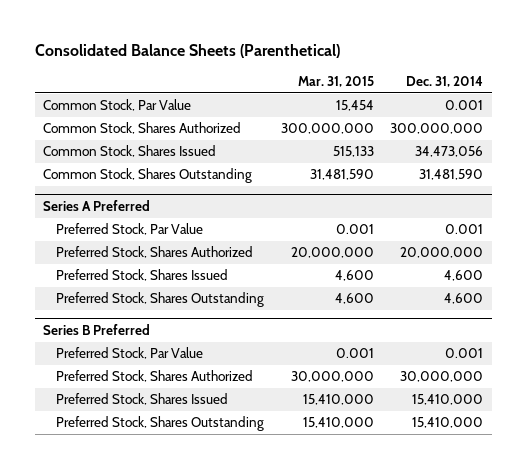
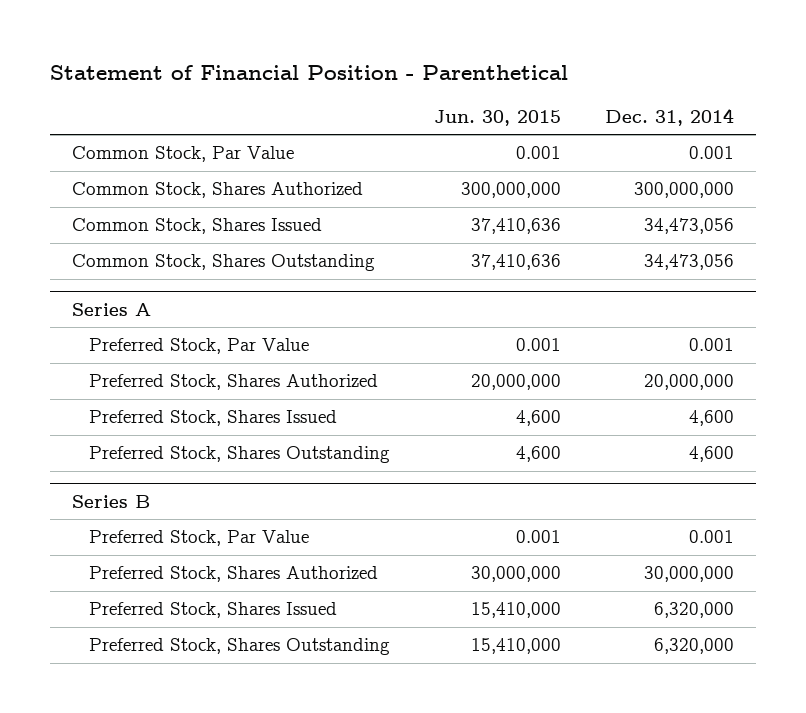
- Consolidated Balance Sheets (Parenthetical)
+ Statement of Financial Position - Parenthetical
- | Mar. 31, 2015 | Dec. 31, 2014
+ | Jun. 30, 2015 | Dec. 31, 2014
- Common Stock, Shares Outstanding | 31,481,590 | 31,481,590
- Series A Preferred
+ Common Stock, Shares Outstanding | 37,410,636 | 34,473,056
+ Series A
- Series B Preferred
+ Series B
- Preferred Stock, Shares Issued | 15,410,000 | 15,410,000
- Preferred Stock, Shares Outstanding | 15,410,000 | 15,410,000
+ Preferred Stock, Shares Issued | 15,410,000 | 6,320,000
+ Preferred Stock, Shares Outstanding | 15,410,000 | 6,320,000

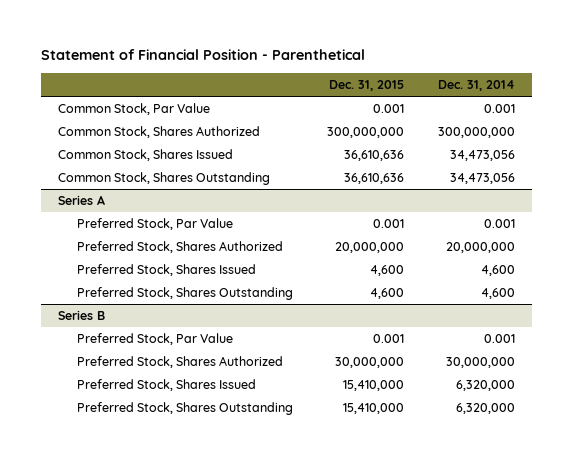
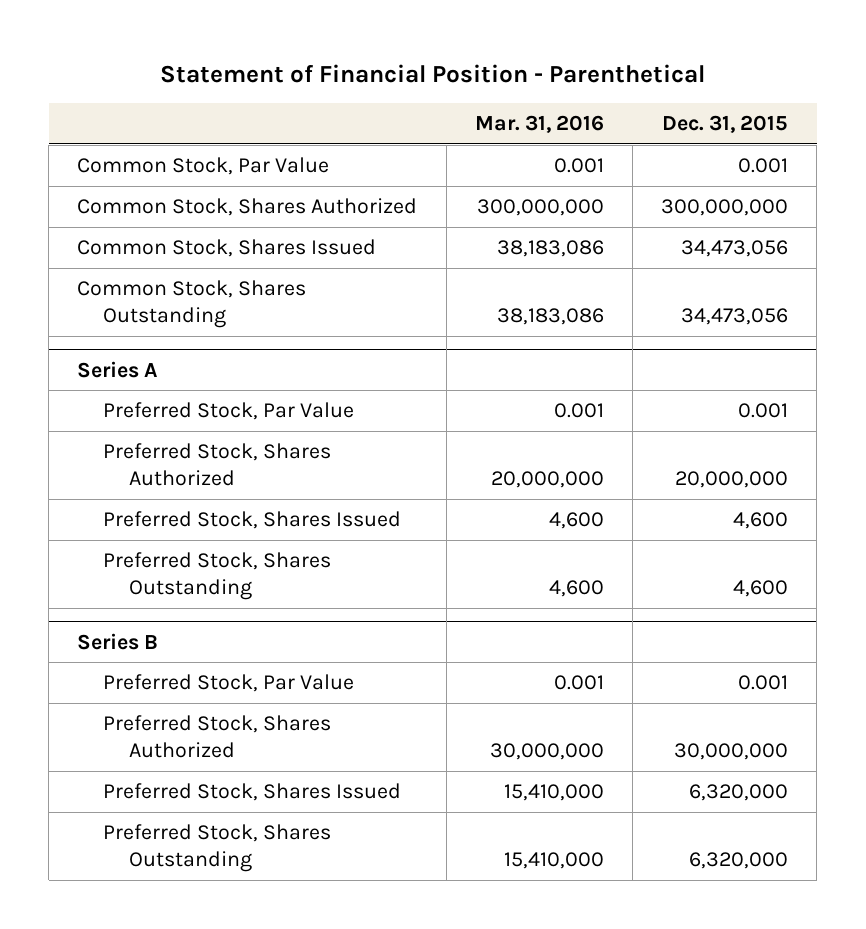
- | Dec. 31, 2015 | Dec. 31, 2014
+ | Mar. 31, 2016 | Dec. 31, 2015
- Common Stock, Shares Issued | 36,610,636 | 34,473,056
- Common Stock, Shares Outstanding | 36,610,636 | 34,473,056
+ Common Stock, Shares Issued | 38,183,086 | 34,473,056
+ Common Stock, Shares Outstanding | 38,183,086 | 34,473,056
@ Series B
- Preferred Stock, Shares Issued | 15,410,000 | 6,320,000
- Preferred Stock, Shares Outstanding | 15,410,000 | 6,320,000
+ Preferred Stock, Shares Issued | 15,410,000 | 6,320,000
+ Preferred Stock, Shares Outstanding | 15,410,000 | 6,320,000

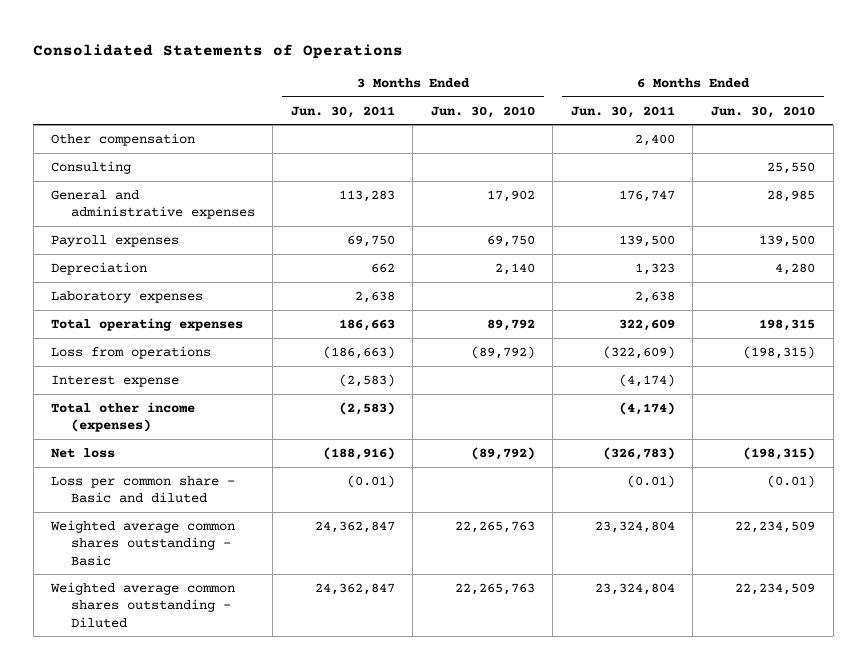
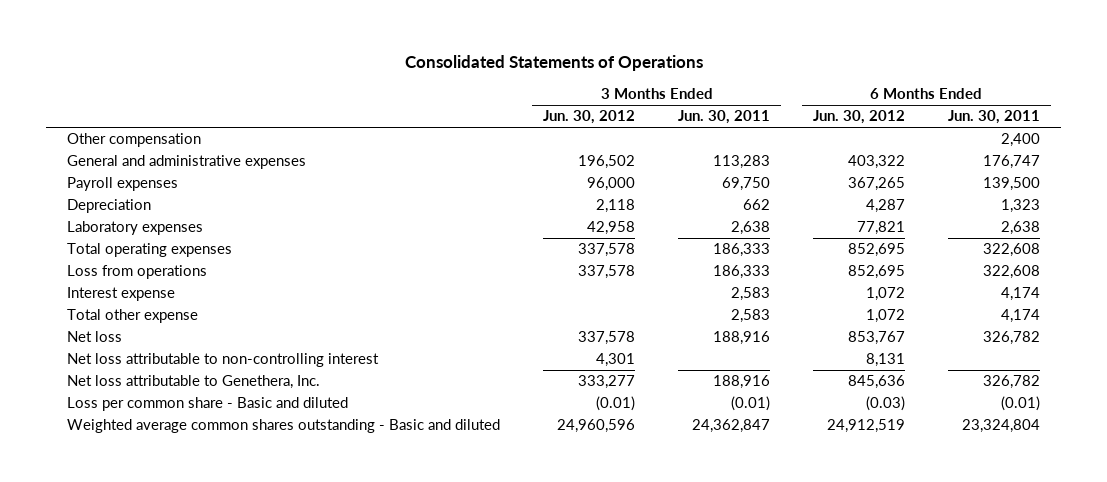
- | 3 Months Ended Jun. 30, 2011 | 3 Months Ended Jun. 30, 2010 | 6 Months Ended Jun. 30, 2011 | 6 Months Ended Jun. 30, 2010
+ | 3 Months Ended Jun. 30, 2012 | 3 Months Ended Jun. 30, 2011 | 6 Months Ended Jun. 30, 2012 | 6 Months Ended Jun. 30, 2011
- Consulting | | | | 25,550
- Total operating expenses | 186,663 | 89,792 | 322,609 | 198,315
- Loss from operations | (186,663) | (89,792) | (322,609) | (198,315)
- Interest expense | (2,583) | | (4,174) |
- Total other income (expenses) | (2,583) | | (4,174) |
- Net loss | (188,916) | (89,792) | (326,783) | (198,315)
+ Total operating expenses | 337,578 | 186,333 | 852,695 | 322,608
+ Loss from operations | 337,578 | 186,333 | 852,695 | 322,608
+ Interest expense | | 2,583 | 1,072 | 4,174
+ Total other expense | | 2,583 | 1,072 | 4,174
+ Net loss | 337,578 | 188,916 | 853,767 | 326,782
+ Net loss attributable to non-controlling interest | 4,301 | | 8,131 |
+ Net loss attributable to Genethera, Inc. | 333,277 | 188,916 | 845,636 | 326,782
- Weighted average common shares outstanding - Basic | 24,362,847 | 22,265,763 | 23,324,804 | 22,234,509
- Weighted average common shares outstanding - Diluted | 24,362,847 | 22,265,763 | 23,324,804 | 22,234,509
+ Weighted average common shares outstanding - Basic and diluted | 24,960,596 | 24,362,847 | 24,912,519 | 23,324,804

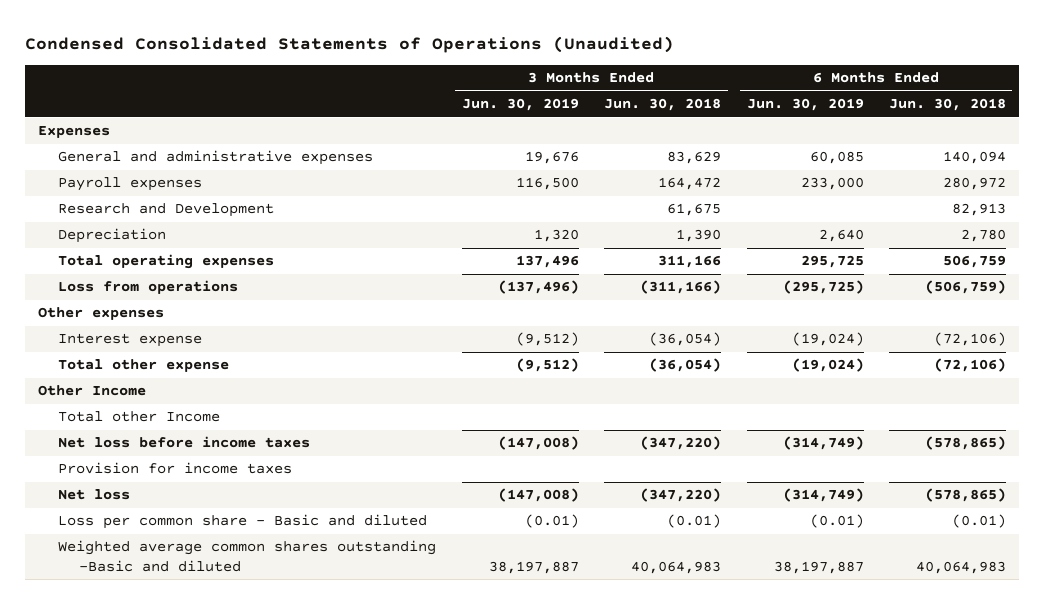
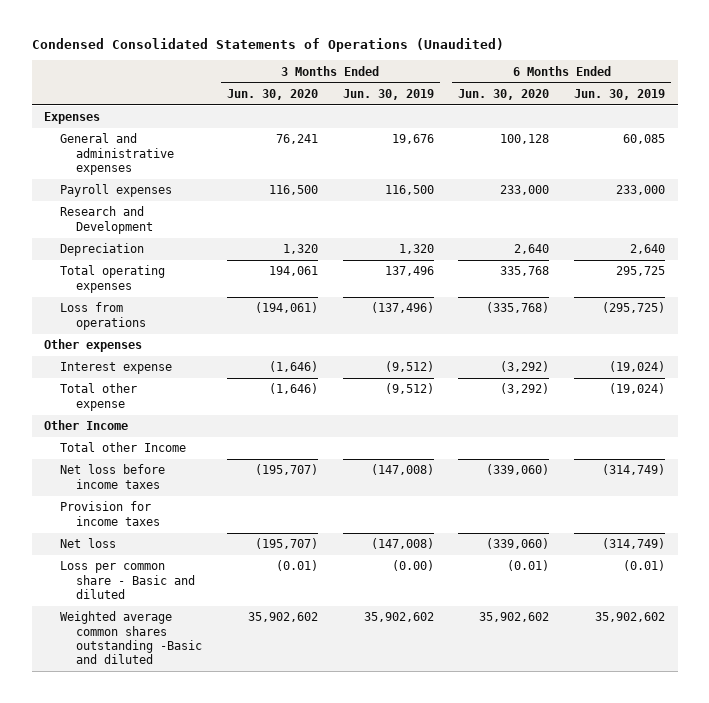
- | 3 Months Ended Jun. 30, 2019 | 3 Months Ended Jun. 30, 2018 | 6 Months Ended Jun. 30, 2019 | 6 Months Ended Jun. 30, 2018
+ | 3 Months Ended Jun. 30, 2020 | 3 Months Ended Jun. 30, 2019 | 6 Months Ended Jun. 30, 2020 | 6 Months Ended Jun. 30, 2019
- Loss per common share - Basic and diluted | (0.01) | (0.01) | (0.01) | (0.01)
- Weighted average common shares outstanding -Basic and diluted | 38,197,887 | 40,064,983 | 38,197,887 | 40,064,983
+ Loss per common share - Basic and diluted | (0.01) | (0.00) | (0.01) | (0.01)
+ Weighted average common shares outstanding -Basic and diluted | 35,902,602 | 35,902,602 | 35,902,602 | 35,902,602

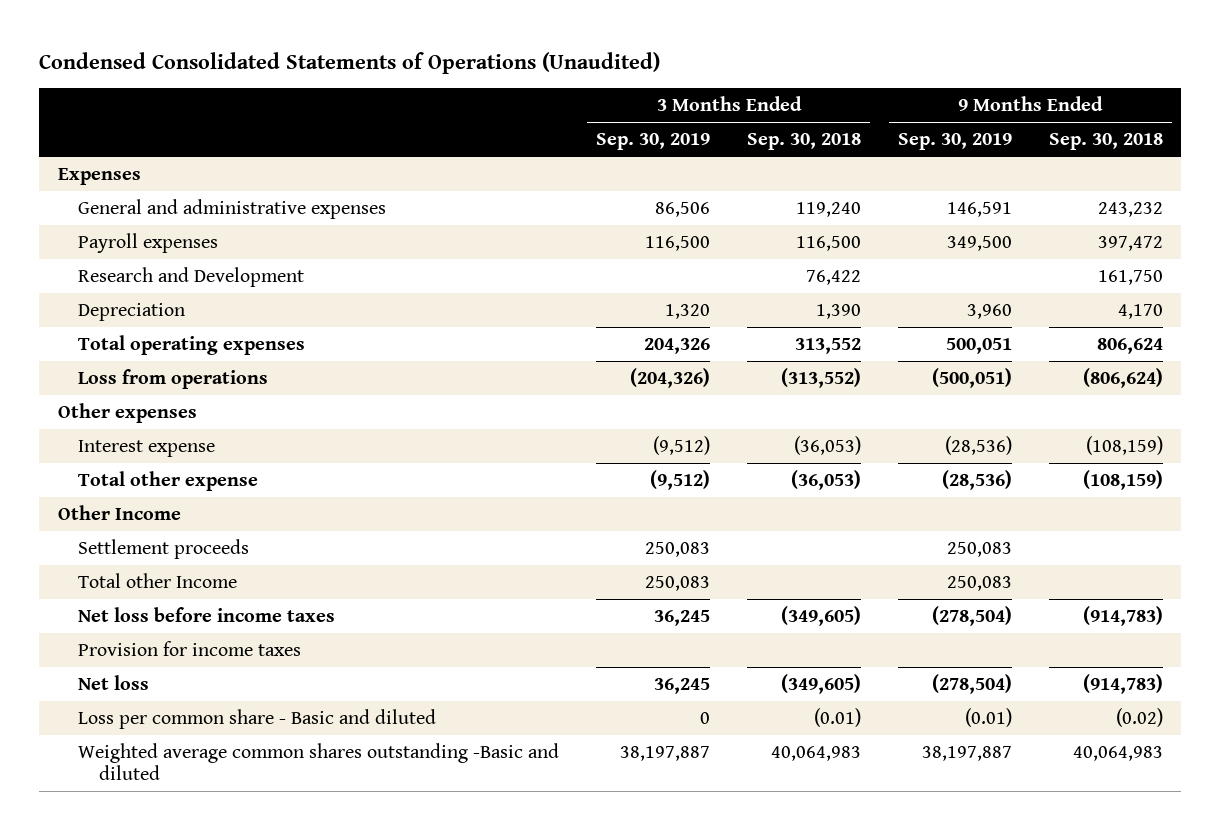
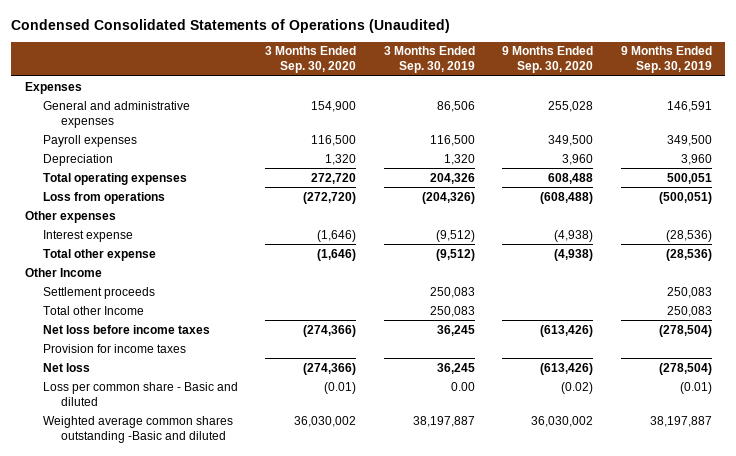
- | 3 Months Ended Sep. 30, 2019 | 3 Months Ended Sep. 30, 2018 | 9 Months Ended Sep. 30, 2019 | 9 Months Ended Sep. 30, 2018
+ | 3 Months Ended Sep. 30, 2020 | 3 Months Ended Sep. 30, 2019 | 9 Months Ended Sep. 30, 2020 | 9 Months Ended Sep. 30, 2019
- Research and Development | | 76,422 | | 161,750
- Loss per common share - Basic and diluted | 0 | (0.01) | (0.01) | (0.02)
+ Loss per common share - Basic and diluted | (0.01) | 0.00 | (0.02) | (0.01)

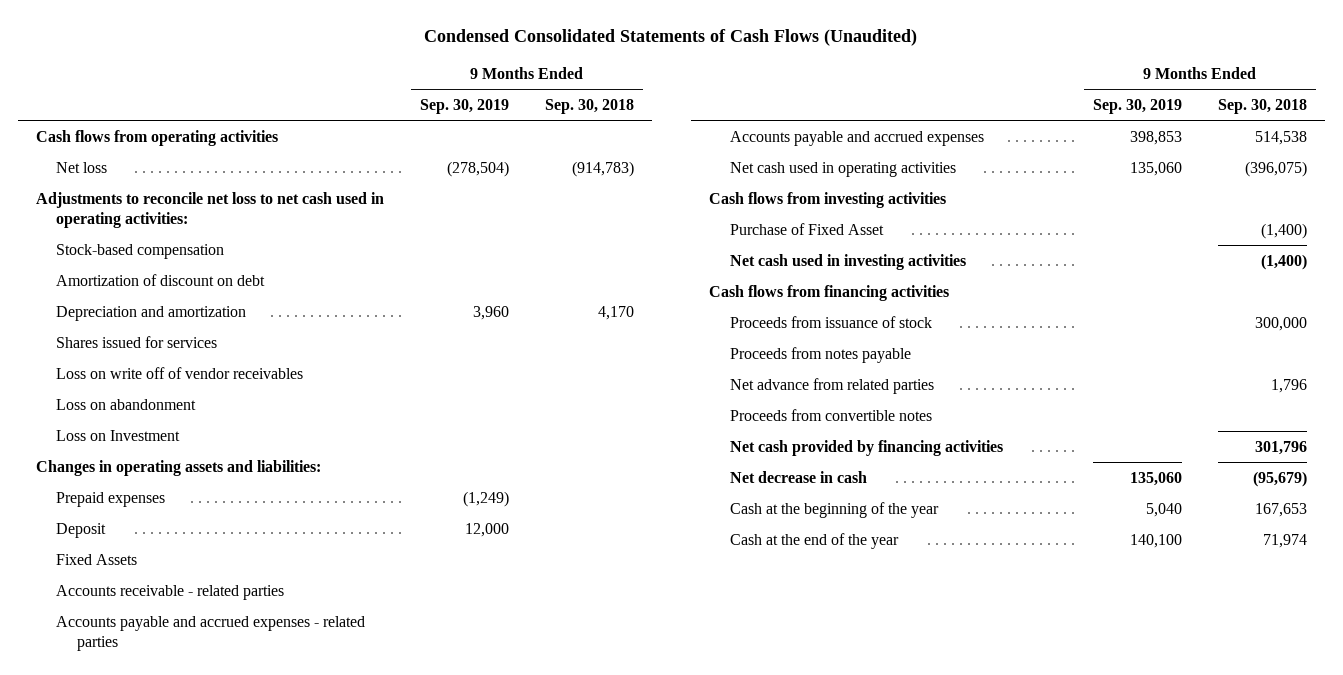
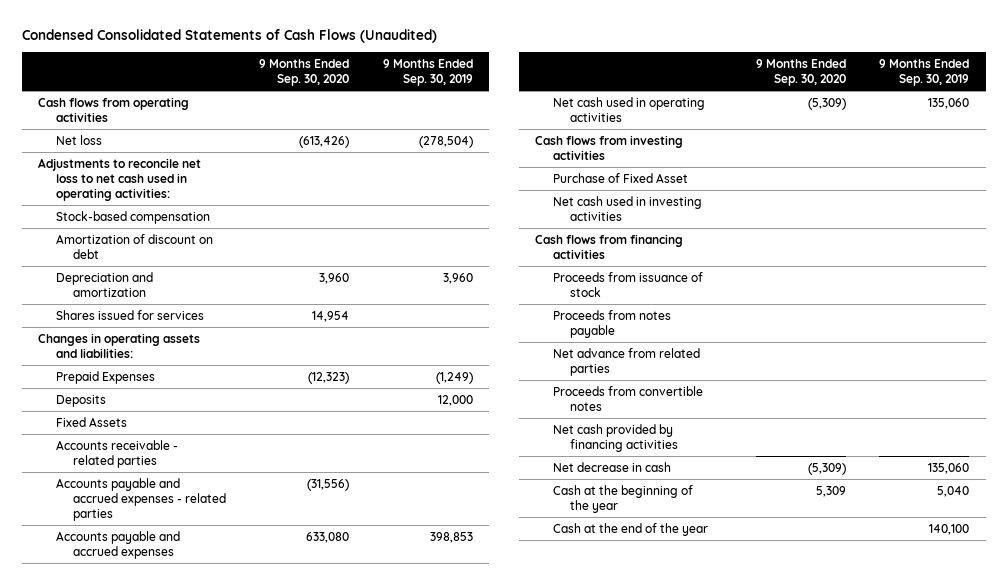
- | 9 Months Ended Sep. 30, 2019 | 9 Months Ended Sep. 30, 2018
+ | 9 Months Ended Sep. 30, 2020 | 9 Months Ended Sep. 30, 2019
- Loss on write off of vendor receivables
- Loss on abandonment
- Loss on Investment
- Prepaid expenses | (1,249) |
- Deposit | 12,000 |
+ Prepaid Expenses | (12,323) | (1,249)
+ Deposits | | 12,000

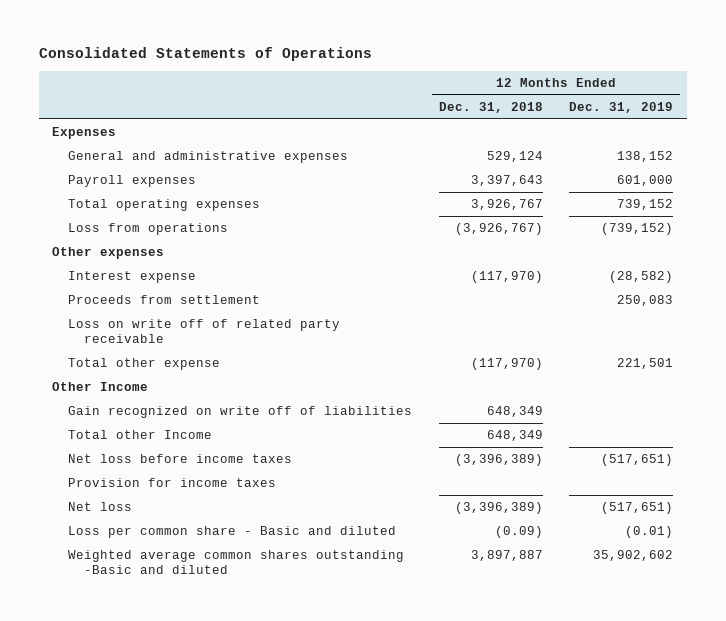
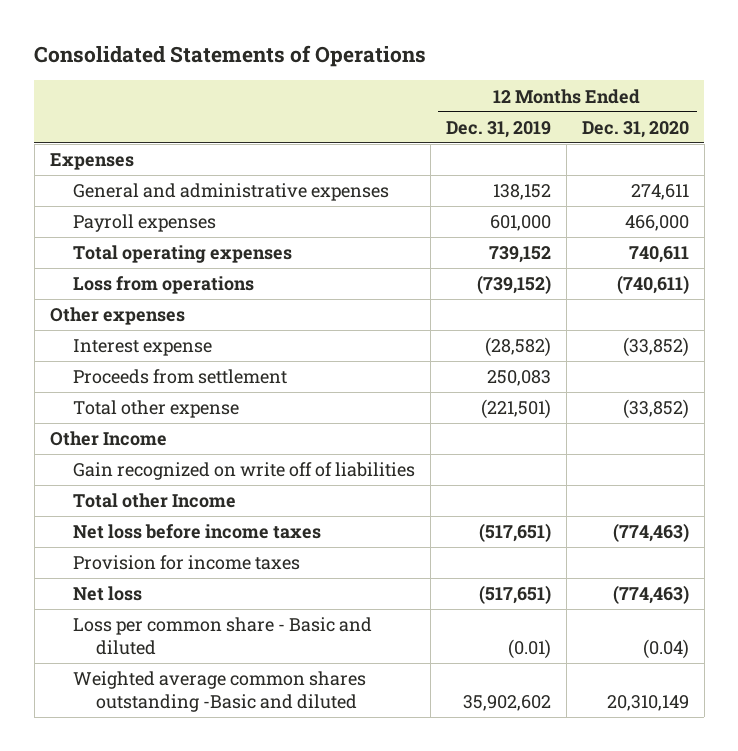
- | 12 Months Ended Dec. 31, 2018 | 12 Months Ended Dec. 31, 2019
+ | 12 Months Ended Dec. 31, 2019 | 12 Months Ended Dec. 31, 2020
- Loss on write off of related party receivable
- Total other expense | (117,970) | 221,501
+ Total other expense | (221,501) | (33,852)

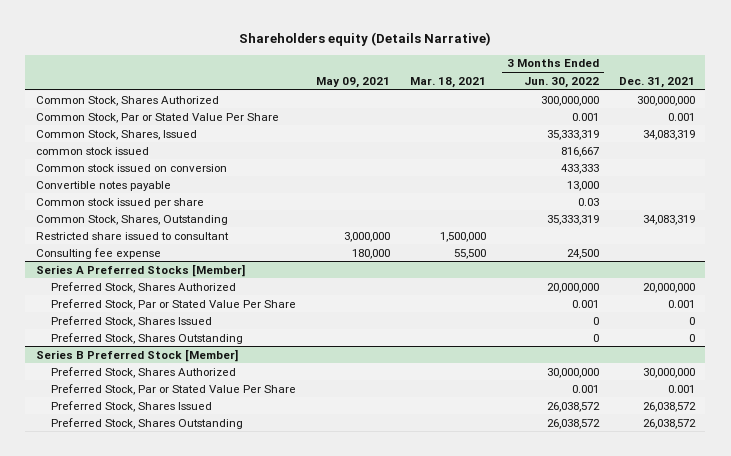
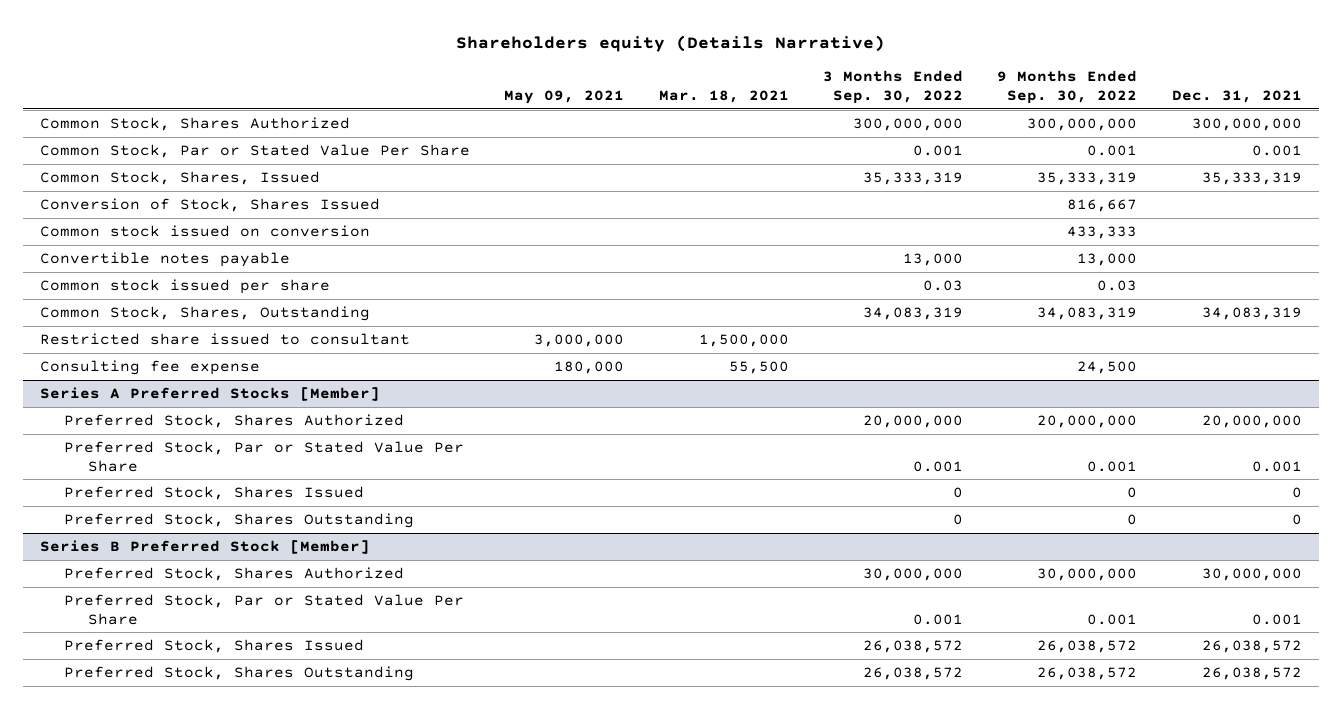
- | May 09, 2021 | Mar. 18, 2021 | 3 Months Ended Jun. 30, 2022 | Dec. 31, 2021
+ | May 09, 2021 | Mar. 18, 2021 | 3 Months Ended Sep. 30, 2022 | 9 Months Ended Sep. 30, 2022 | Dec. 31, 2021
- Common Stock, Shares, Issued | | | 35,333,319 | 34,083,319
- common stock issued | | | 816,667 |
+ Common Stock, Shares, Issued | | | 35,333,319 | 35,333,319 | 35,333,319
+ Conversion of Stock, Shares Issued | | | | 816,667 |

